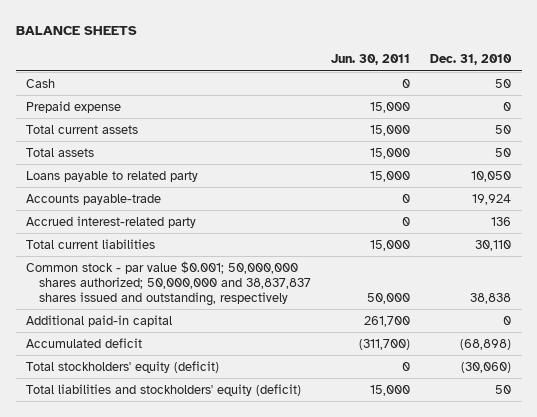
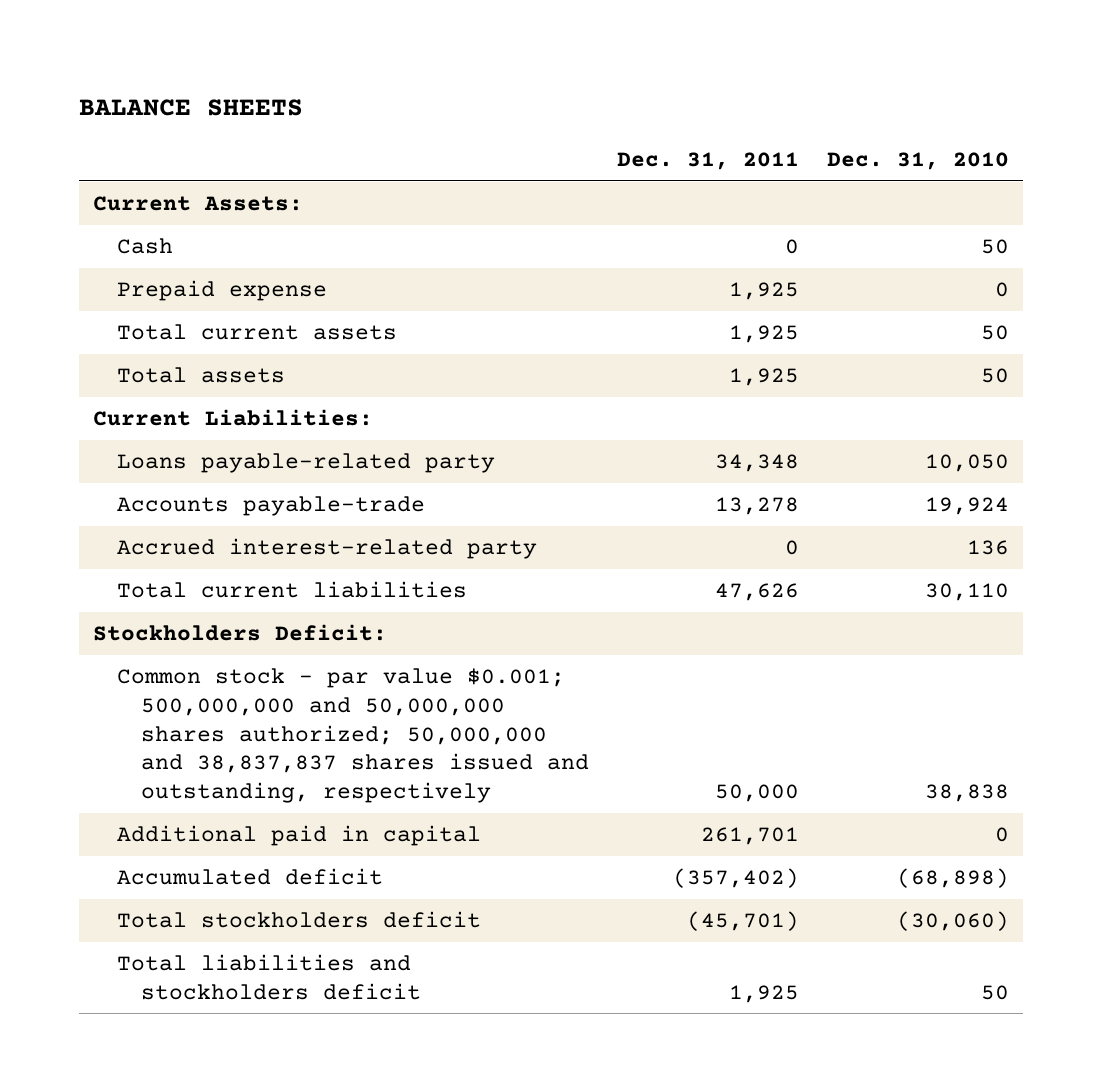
- | Jun. 30, 2011 | Dec. 31, 2010
+ | Dec. 31, 2011 | Dec. 31, 2010
+ Current Assets:
- Loans payable to related party | 15,000 | 10,050
+ Current Liabilities:
+ Loans payable-related party | 34,348 | 10,050
- Common stock - par value $0.001; 50,000,000 shares authorized; 50,000,000 and 38,837,837 shares issued and outstanding, respectively | 50,000 | 38,838
- Additional paid-in capital | 261,700 | 0
+ Stockholders Deficit:
+ Common stock - par value $0.001; 500,000,000 and 50,000,000 shares authorized; 50,000,000 and 38,837,837 shares issued and outstanding, respectively | 50,000 | 38,838
+ Additional paid in capital | 261,701 | 0
- Total stockholders' equity (deficit) | 0 | (30,060)
- Total liabilities and stockholders' equity (deficit) | 15,000 | 50
+ Total stockholders deficit | (45,701) | (30,060)
+ Total liabilities and stockholders deficit | 1,925 | 50

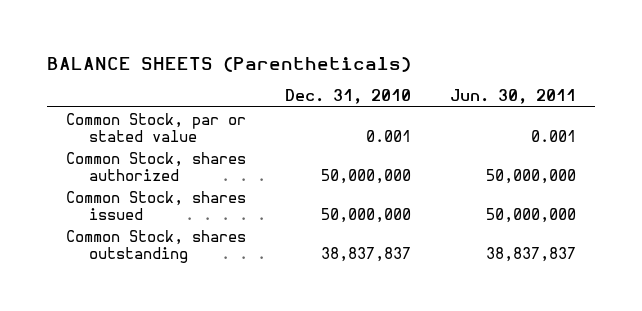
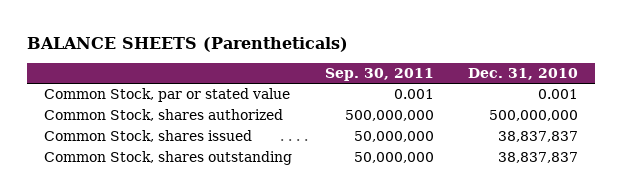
- | Dec. 31, 2010 | Jun. 30, 2011
+ | Sep. 30, 2011 | Dec. 31, 2010
- Common Stock, shares authorized | 50,000,000 | 50,000,000
- Common Stock, shares issued | 50,000,000 | 50,000,000
+ Common Stock, shares authorized | 500,000,000 | 500,000,000
+ Common Stock, shares issued | 50,000,000 | 38,837,837

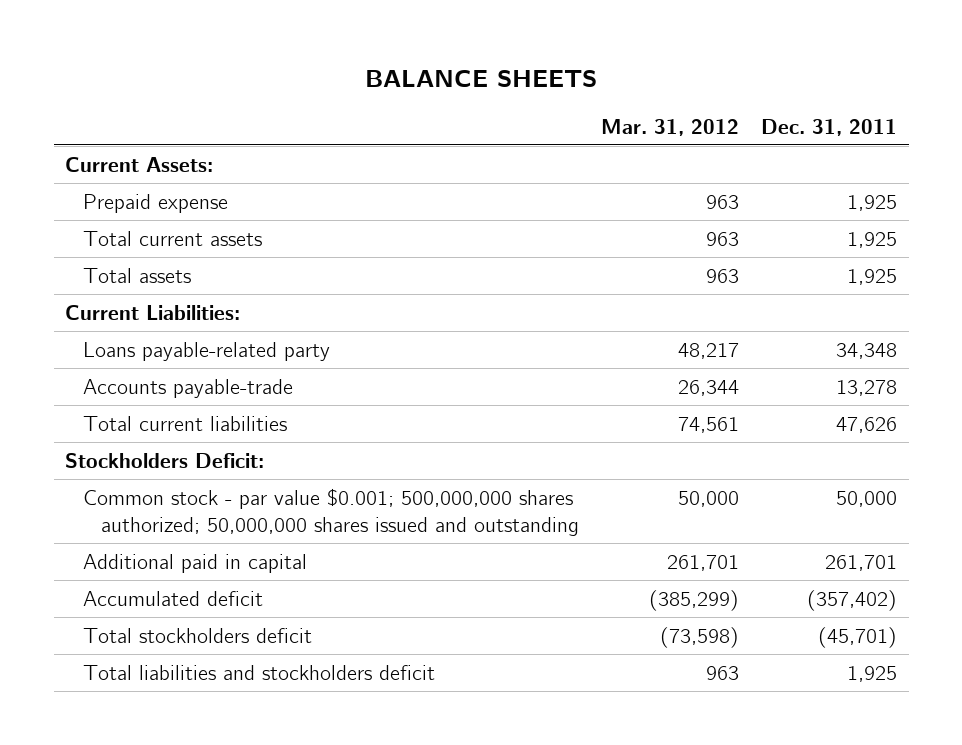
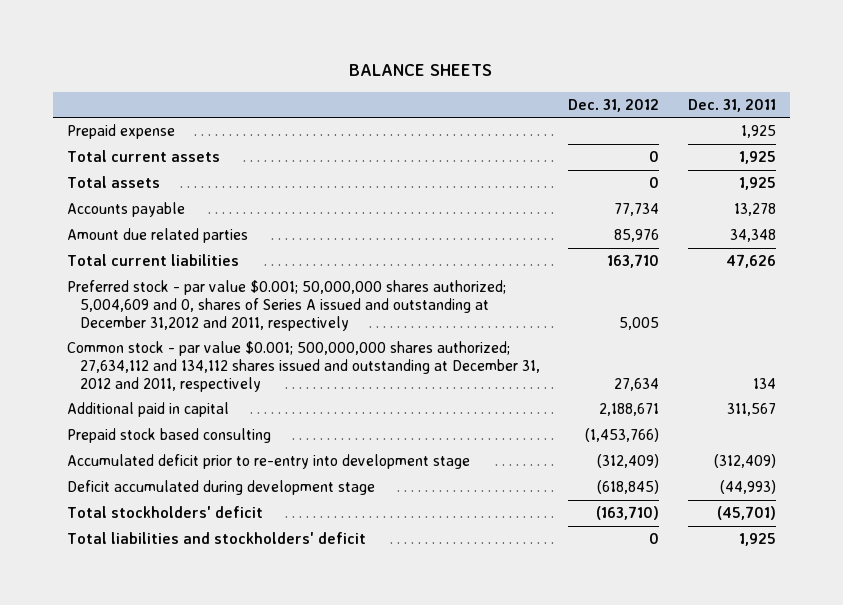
- | Mar. 31, 2012 | Dec. 31, 2011
+ | Dec. 31, 2012 | Dec. 31, 2011
- Current Assets:
- Current Liabilities:
- Loans payable-related party | 48,217 | 34,348
- Accounts payable-trade | 26,344 | 13,278
+ Accounts payable | 77,734 | 13,278
+ Amount due related parties | 85,976 | 34,348
- Stockholders Deficit:
- Common stock - par value $0.001; 500,000,000 shares authorized; 50,000,000 shares issued and outstanding | 50,000 | 50,000
- Additional paid in capital | 261,701 | 261,701
- Accumulated deficit | (385,299) | (357,402)
- Total stockholders deficit | (73,598) | (45,701)
- Total liabilities and stockholders deficit | 963 | 1,925
+ Preferred stock - par value $0.001; 50,000,000 shares authorized; 5,004,609 and 0, shares of Series A issued and outstanding at December 31,2012 and 2011, respectively | 5,005 |
+ Common stock - par value $0.001; 500,000,000 shares authorized; 27,634,112 and 134,112 shares issued and outstanding at December 31, 2012 and 2011, respectively | 27,634 | 134
+ Additional paid in capital | 2,188,671 | 311,567
+ Prepaid stock based consulting | (1,453,766) |
+ Accumulated deficit prior to re-entry into development stage | (312,409) | (312,409)
+ Deficit accumulated during development stage | (618,845) | (44,993)
+ Total stockholders' deficit | (163,710) | (45,701)
+ Total liabilities and stockholders' deficit | 0 | 1,925

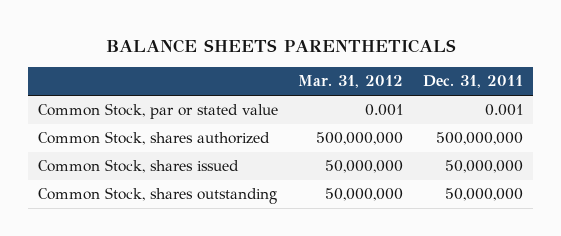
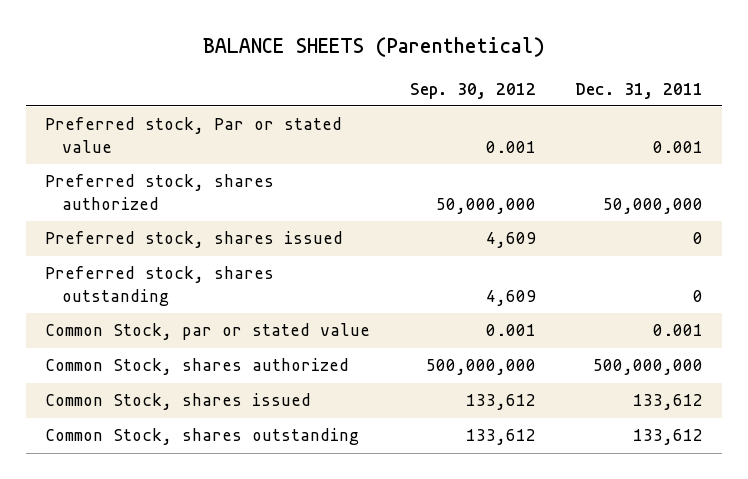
- BALANCE SHEETS PARENTHETICALS
+ BALANCE SHEETS (Parenthetical)
- | Mar. 31, 2012 | Dec. 31, 2011
+ | Sep. 30, 2012 | Dec. 31, 2011
+ Preferred stock, Par or stated value | 0.001 | 0.001
+ Preferred stock, shares authorized | 50,000,000 | 50,000,000
+ Preferred stock, shares issued | 4,609 | 0
+ Preferred stock, shares outstanding | 4,609 | 0
- Common Stock, shares issued | 50,000,000 | 50,000,000
- Common Stock, shares outstanding | 50,000,000 | 50,000,000
+ Common Stock, shares issued | 133,612 | 133,612
+ Common Stock, shares outstanding | 133,612 | 133,612

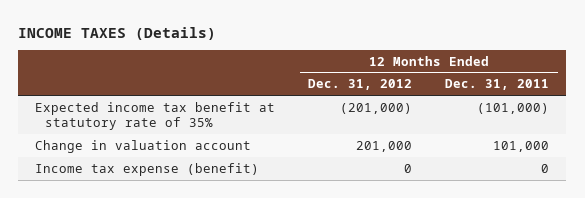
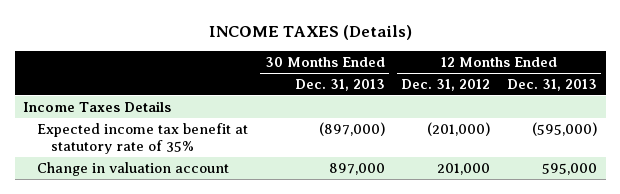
- | 12 Months Ended Dec. 31, 2012 | 12 Months Ended Dec. 31, 2011
+ | 30 Months Ended Dec. 31, 2013 | 12 Months Ended Dec. 31, 2012 | 12 Months Ended Dec. 31, 2013
+ Income Taxes Details
- Income tax expense (benefit) | 0 | 0

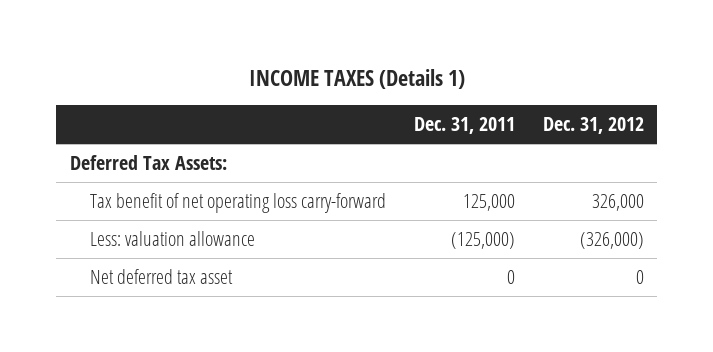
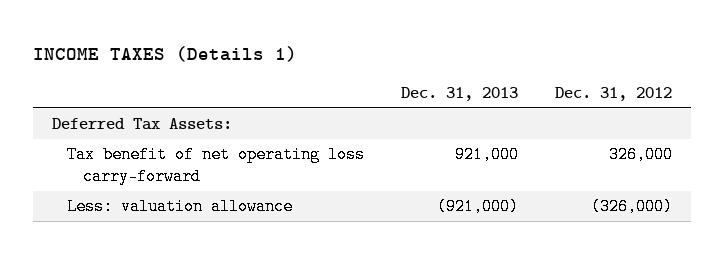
- | Dec. 31, 2011 | Dec. 31, 2012
+ | Dec. 31, 2013 | Dec. 31, 2012
- Net deferred tax asset | 0 | 0

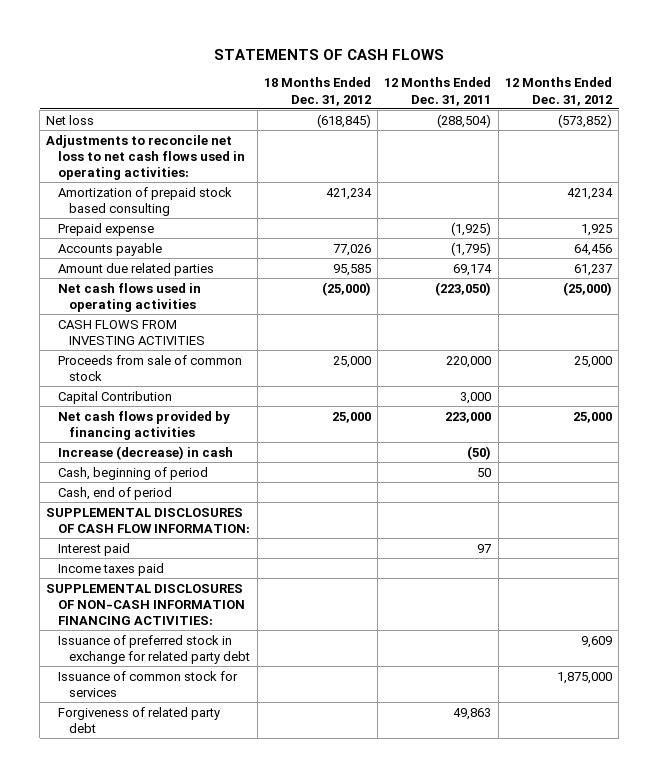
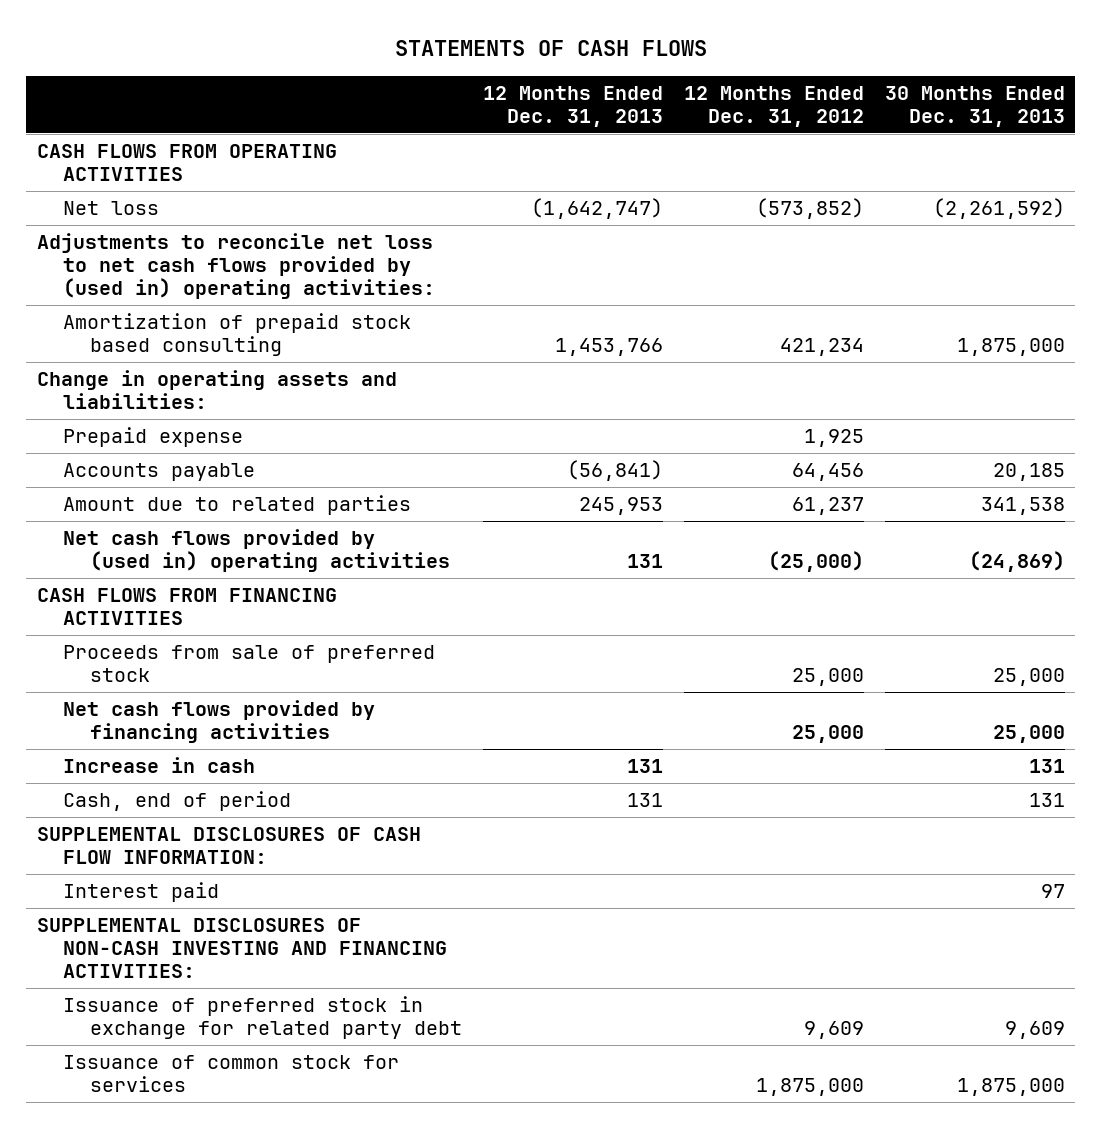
- | 18 Months Ended Dec. 31, 2012 | 12 Months Ended Dec. 31, 2011 | 12 Months Ended Dec. 31, 2012
+ | 12 Months Ended Dec. 31, 2013 | 12 Months Ended Dec. 31, 2012 | 30 Months Ended Dec. 31, 2013
+ CASH FLOWS FROM OPERATING ACTIVITIES
- Adjustments to reconcile net loss to net cash flows used in operating activities:
+ Adjustments to reconcile net loss to net cash flows provided by (used in) operating activities:
+ Change in operating assets and liabilities:
- Amount due related parties | 95,585 | 69,174 | 61,237
- Net cash flows used in operating activities | (25,000) | (223,050) | (25,000)
- CASH FLOWS FROM INVESTING ACTIVITIES
- Proceeds from sale of common stock | 25,000 | 220,000 | 25,000
- Capital Contribution | | 3,000 |
+ Amount due to related parties | 245,953 | 61,237 | 341,538
+ Net cash flows provided by (used in) operating activities | 131 | (25,000) | (24,869)
+ CASH FLOWS FROM FINANCING ACTIVITIES
+ Proceeds from sale of preferred stock | | 25,000 | 25,000
- Increase (decrease) in cash | | (50) |
- Cash, beginning of period | | 50 |
+ Increase in cash | 131 | | 131
- Income taxes paid
- SUPPLEMENTAL DISCLOSURES OF NON-CASH INFORMATION FINANCING ACTIVITIES:
+ SUPPLEMENTAL DISCLOSURES OF NON-CASH INVESTING AND FINANCING ACTIVITIES:
- Forgiveness of related party debt | | 49,863 |

